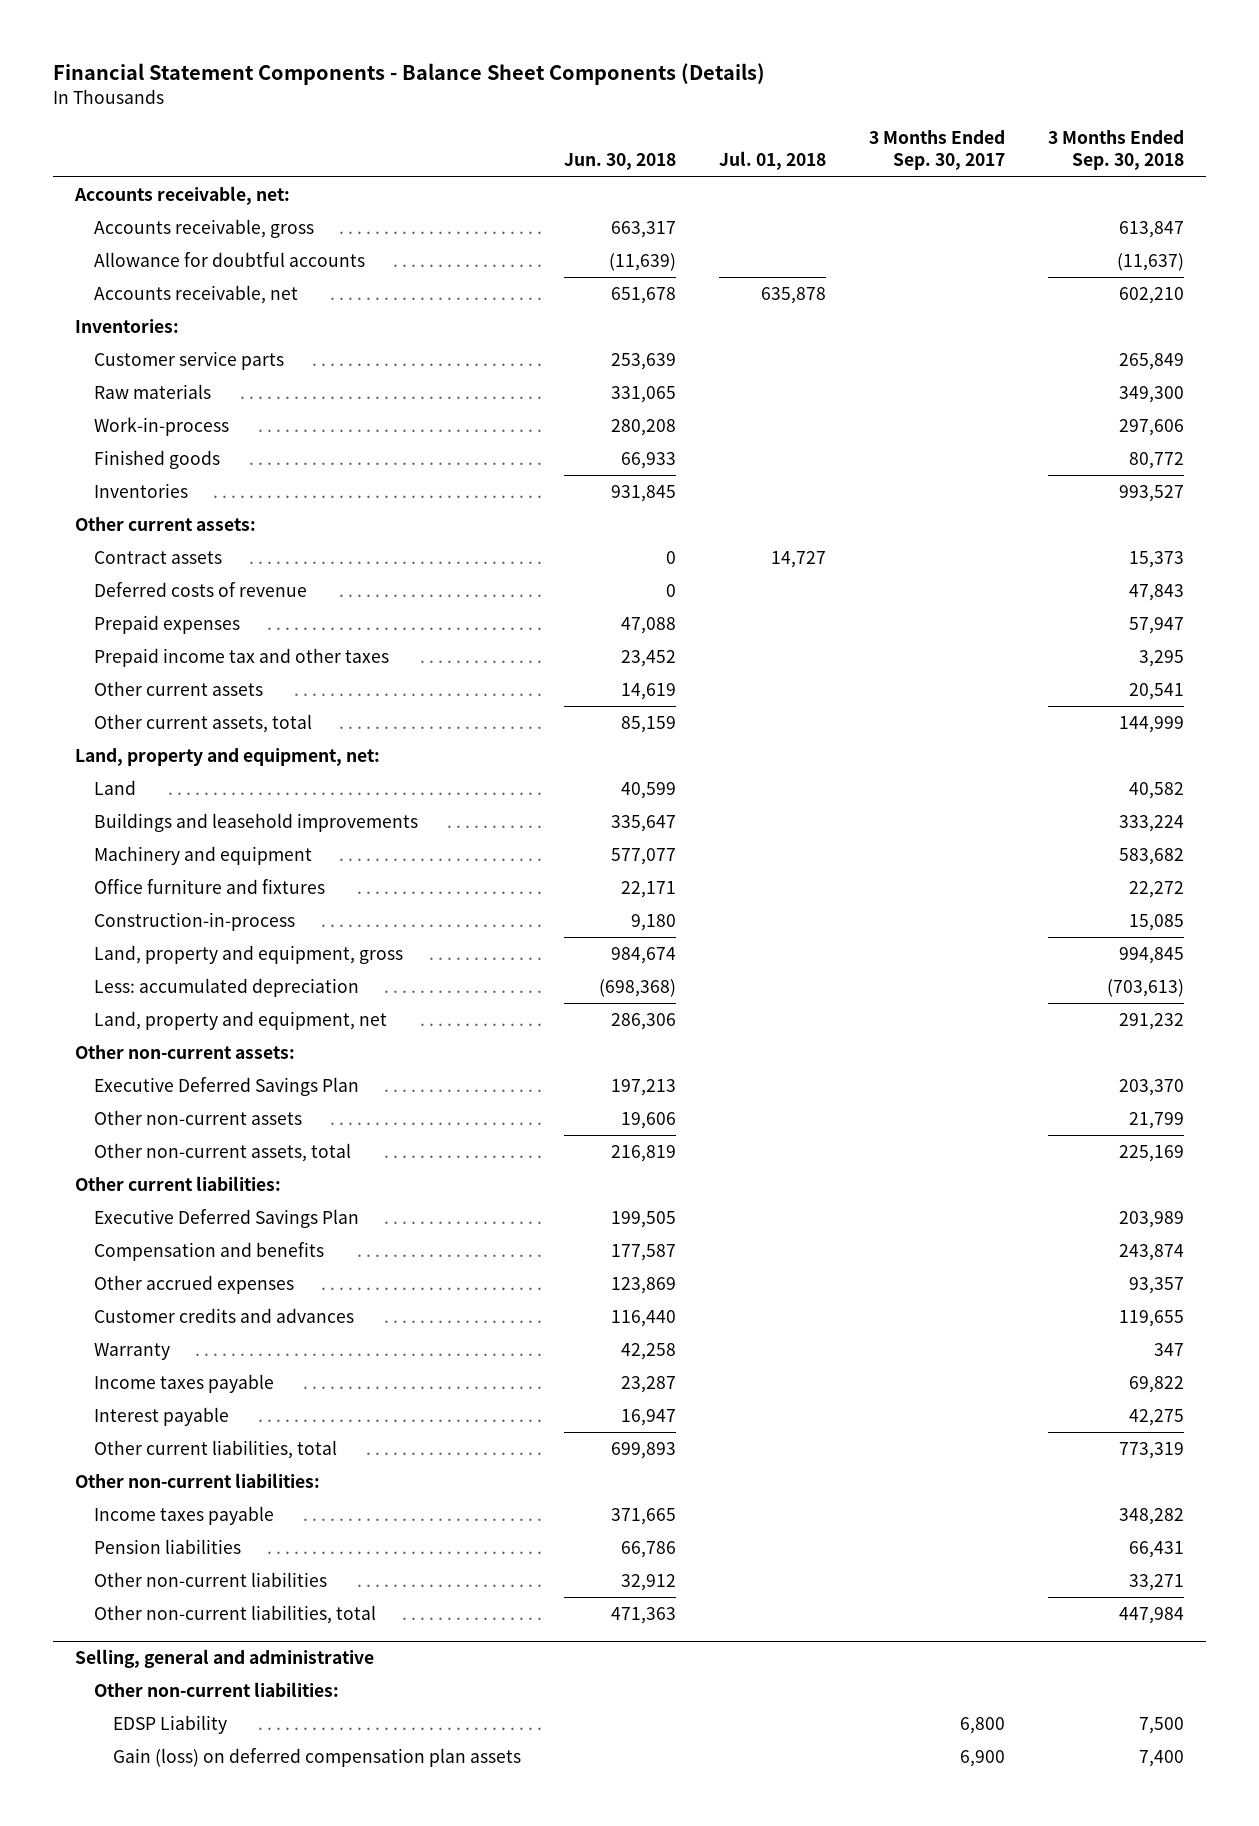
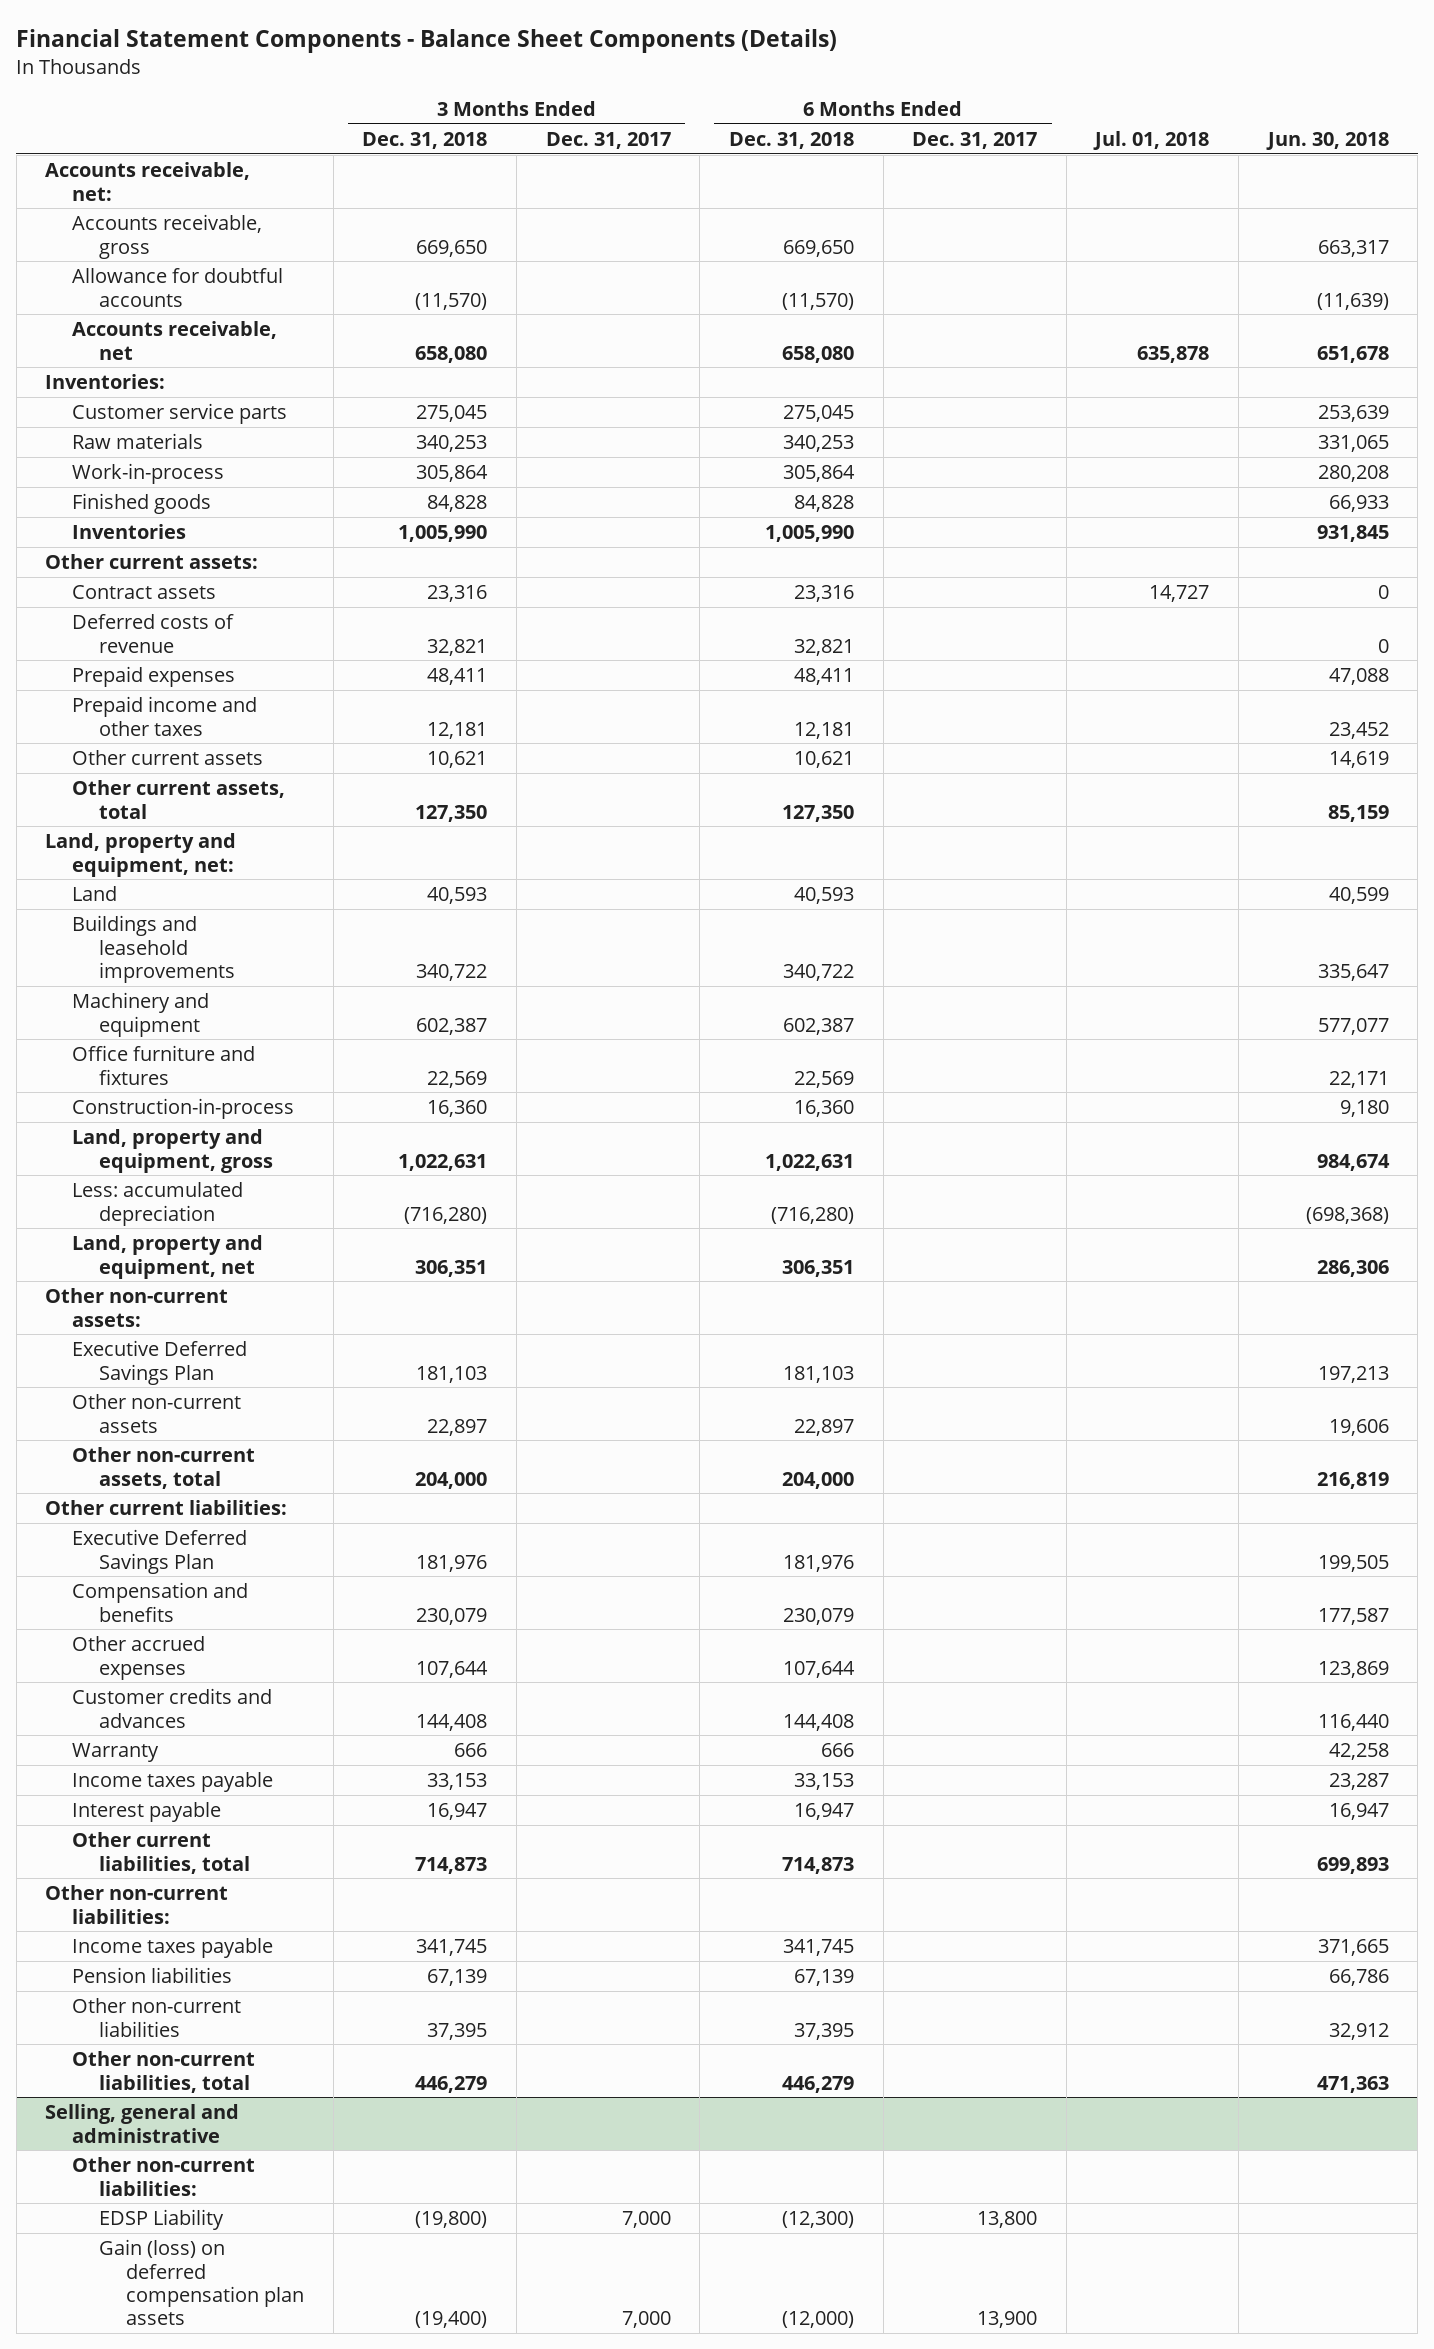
- | Jun. 30, 2018 | Jul. 01, 2018 | 3 Months Ended Sep. 30, 2017 | 3 Months Ended Sep. 30, 2018
+ | 3 Months Ended Dec. 31, 2018 | 3 Months Ended Dec. 31, 2017 | 6 Months Ended Dec. 31, 2018 | 6 Months Ended Dec. 31, 2017 | Jul. 01, 2018 | Jun. 30, 2018
- Prepaid income tax and other taxes | 23,452 | | | 3,295
+ Prepaid income and other taxes | 12,181 | | 12,181 | | | 23,452

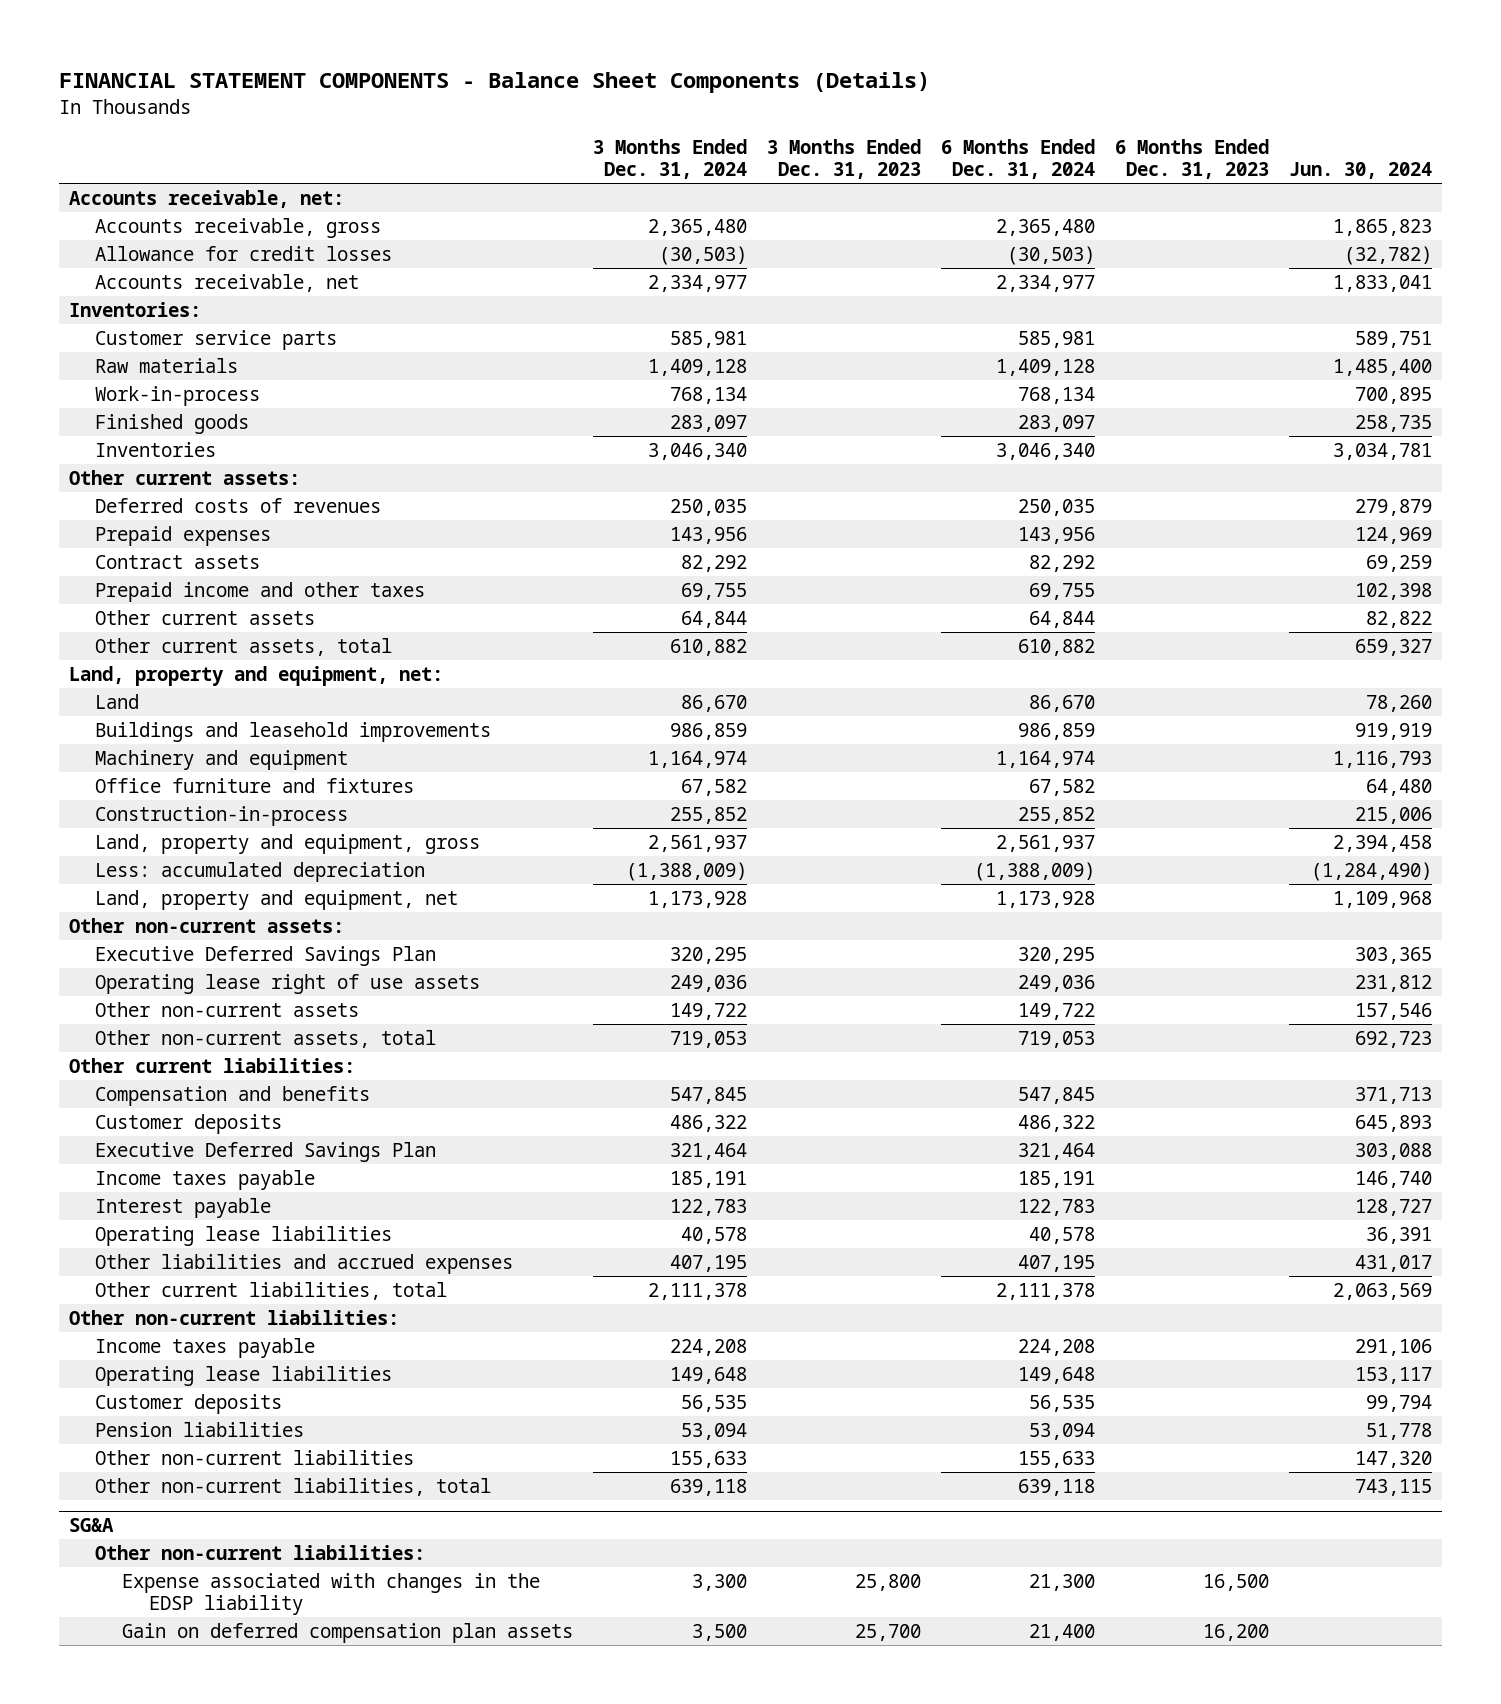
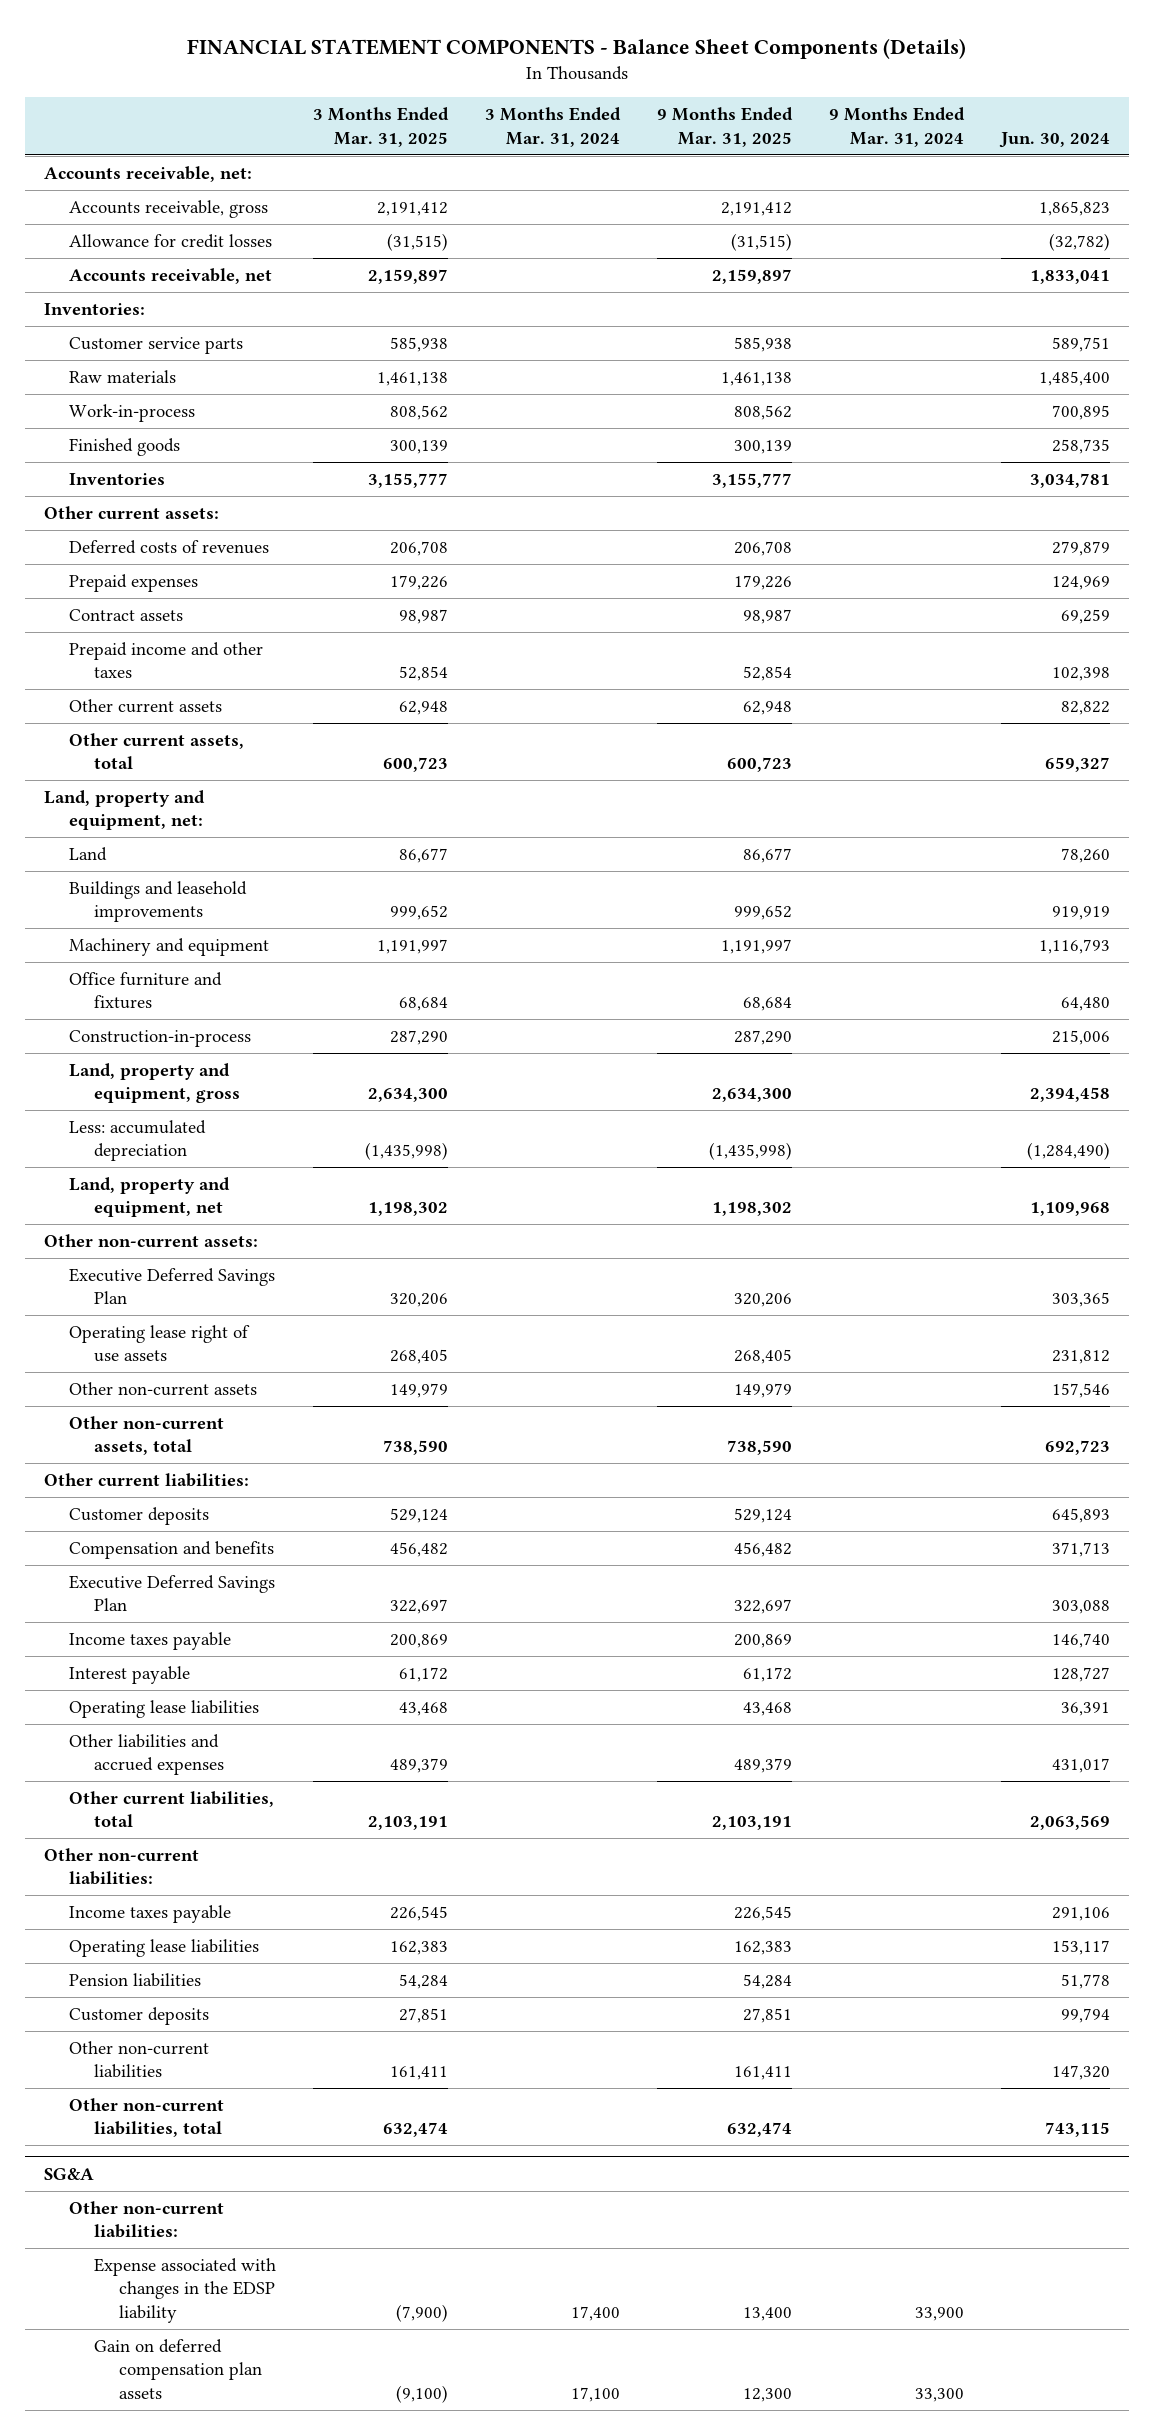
- | 3 Months Ended Dec. 31, 2024 | 3 Months Ended Dec. 31, 2023 | 6 Months Ended Dec. 31, 2024 | 6 Months Ended Dec. 31, 2023 | Jun. 30, 2024
+ | 3 Months Ended Mar. 31, 2025 | 3 Months Ended Mar. 31, 2024 | 9 Months Ended Mar. 31, 2025 | 9 Months Ended Mar. 31, 2024 | Jun. 30, 2024
moved down: Compensation and benefits | 456,482 | | 456,482 | | 371,713
moved down: Customer deposits | 27,851 | | 27,851 | | 99,794

